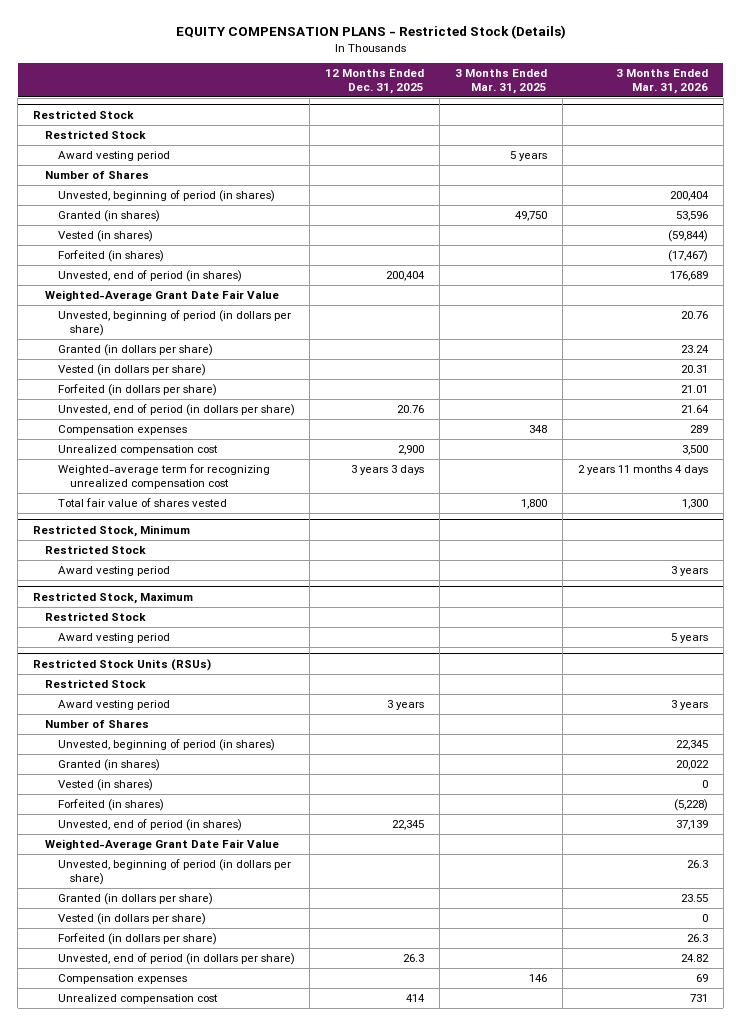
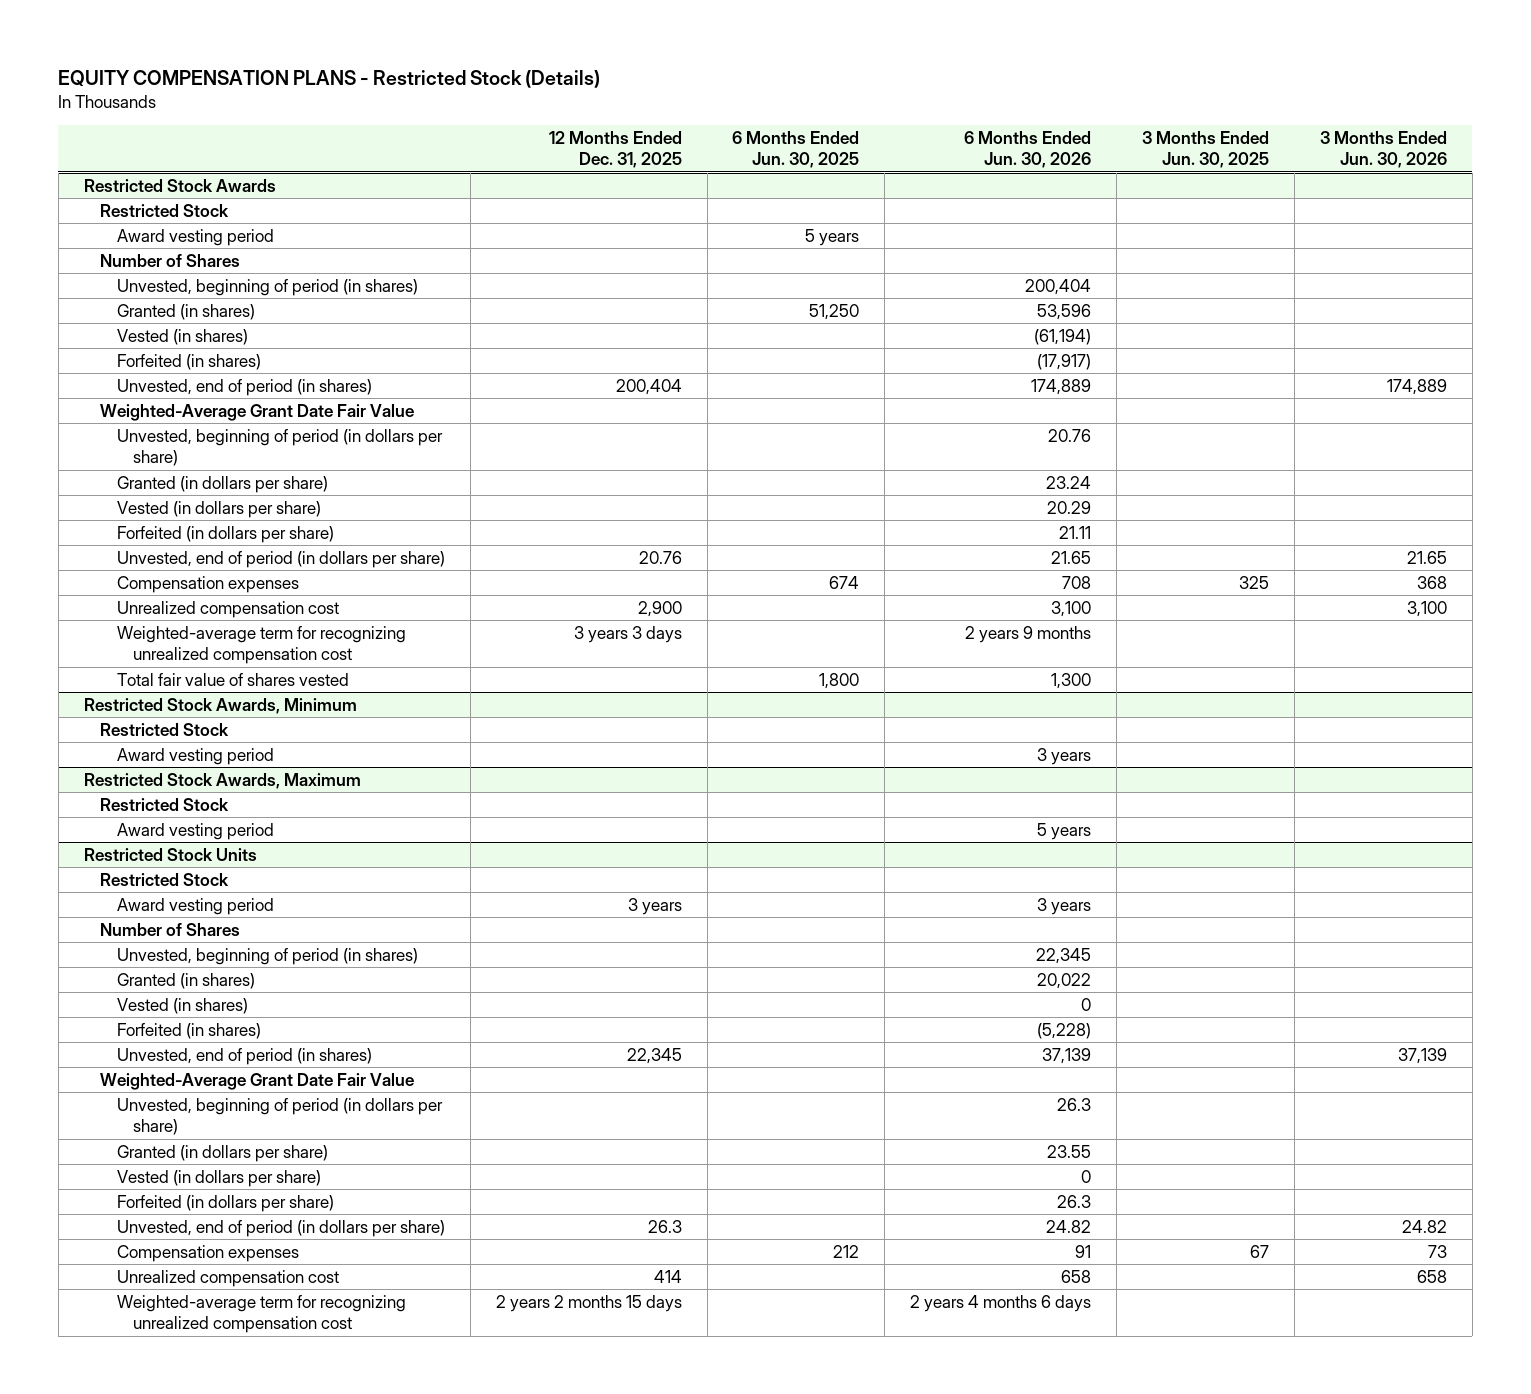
- | 12 Months Ended Dec. 31, 2025 | 3 Months Ended Mar. 31, 2025 | 3 Months Ended Mar. 31, 2026
+ | 12 Months Ended Dec. 31, 2025 | 6 Months Ended Jun. 30, 2025 | 6 Months Ended Jun. 30, 2026 | 3 Months Ended Jun. 30, 2025 | 3 Months Ended Jun. 30, 2026
- Restricted Stock
+ Restricted Stock Awards
- Restricted Stock, Minimum
+ Restricted Stock Awards, Minimum
- Restricted Stock, Maximum
+ Restricted Stock Awards, Maximum
- Restricted Stock Units (RSUs)
+ Restricted Stock Units
+ Weighted-average term for recognizing unrealized compensation cost | 2 years 2 months 15 days | | 2 years 4 months 6 days | |

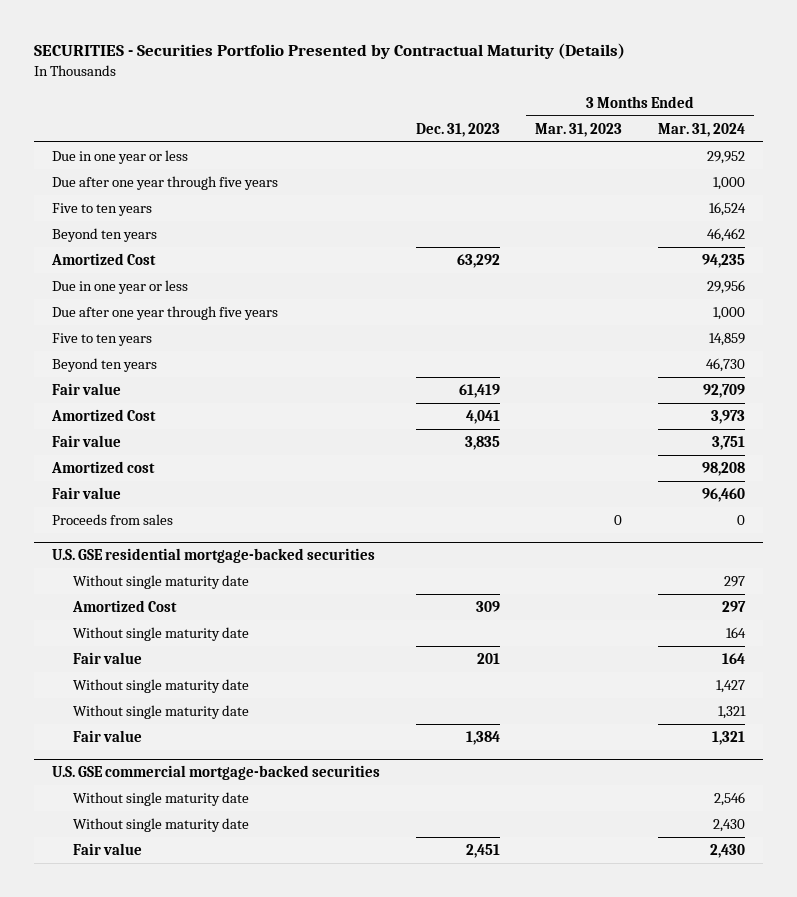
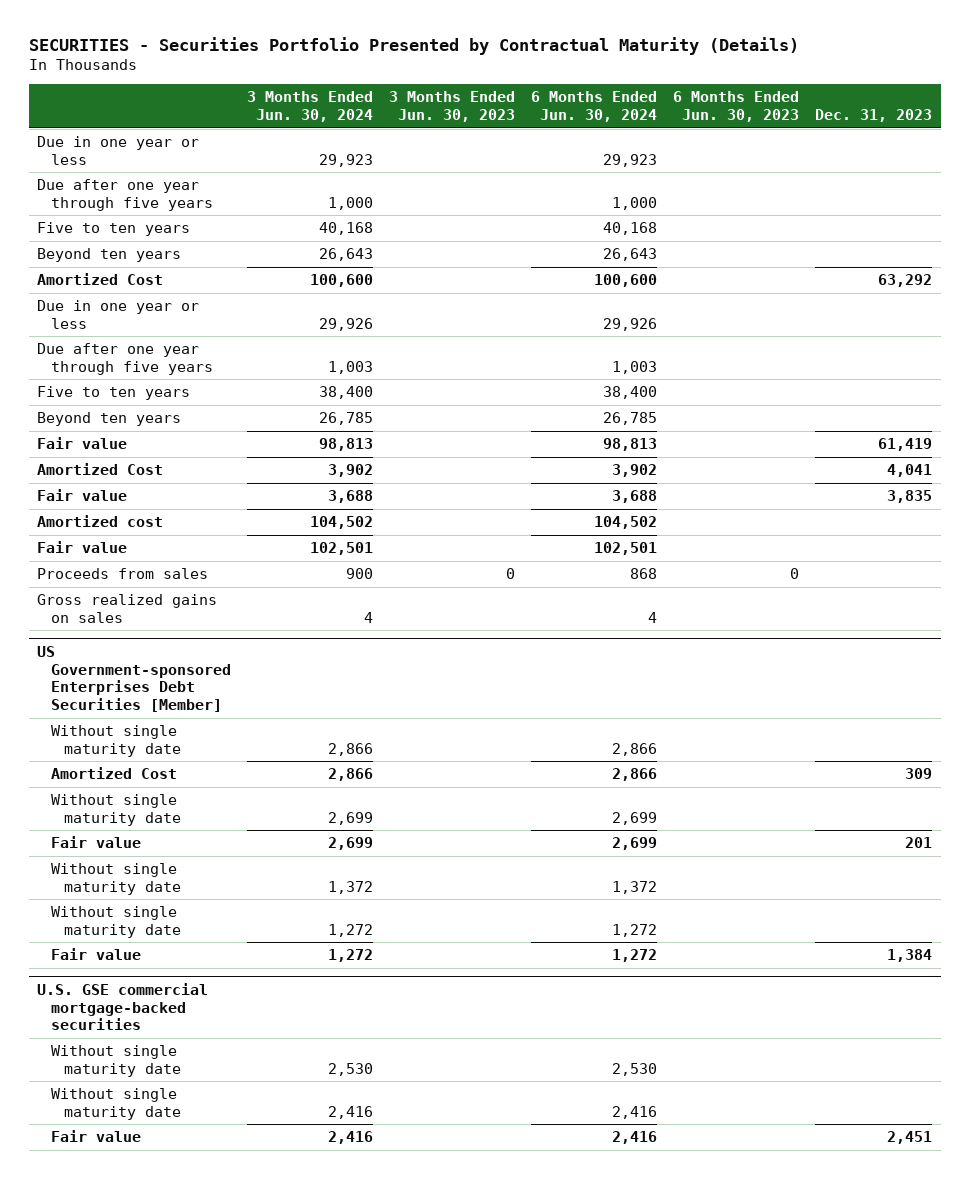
- | Dec. 31, 2023 | 3 Months Ended Mar. 31, 2023 | 3 Months Ended Mar. 31, 2024
+ | 3 Months Ended Jun. 30, 2024 | 3 Months Ended Jun. 30, 2023 | 6 Months Ended Jun. 30, 2024 | 6 Months Ended Jun. 30, 2023 | Dec. 31, 2023
- U.S. GSE residential mortgage-backed securities
+ Gross realized gains on sales | 4 | | 4 | |
+ US Government-sponsored Enterprises Debt Securities [Member]

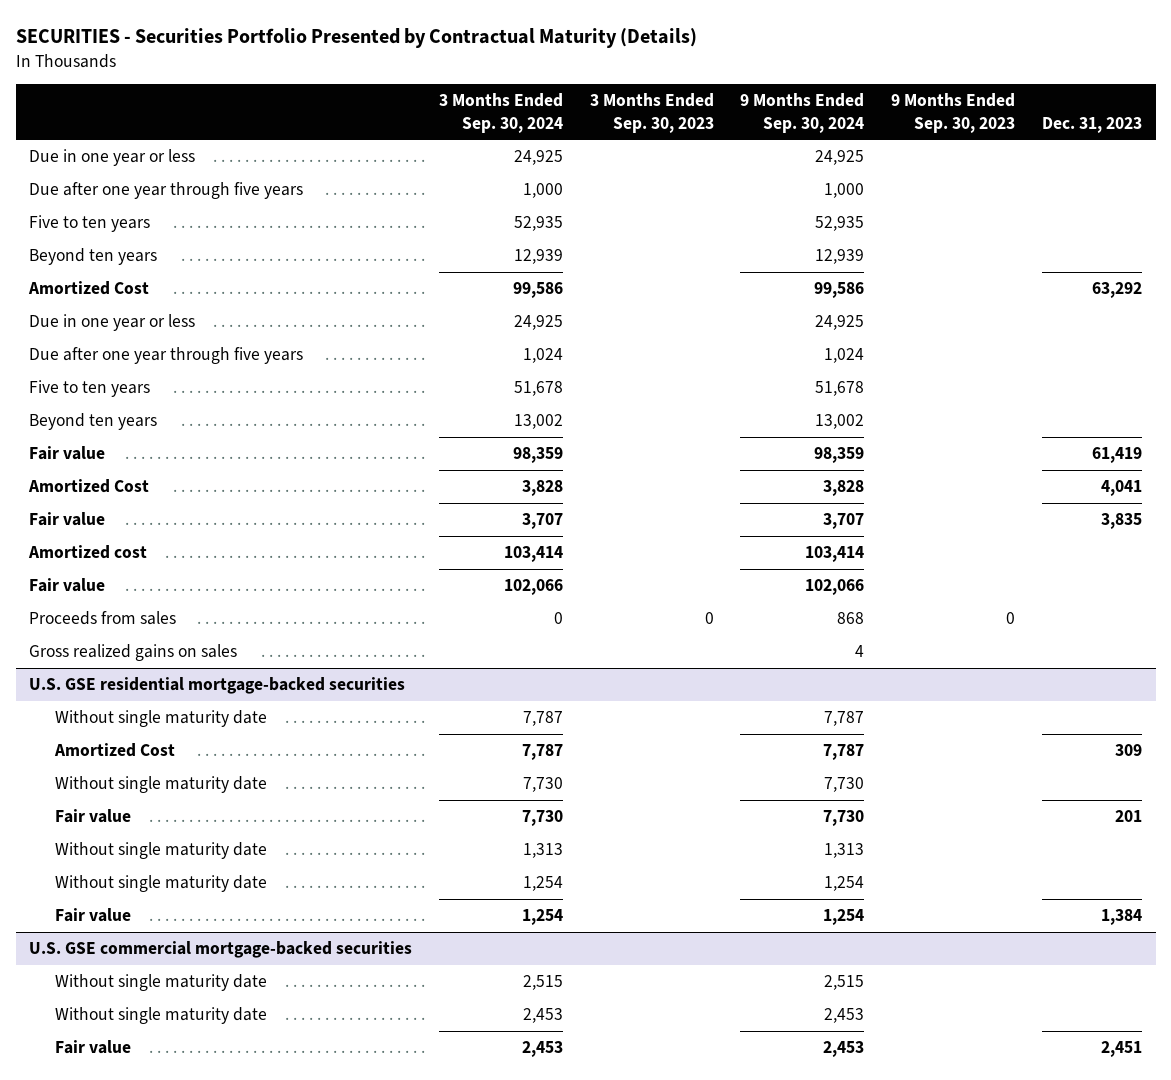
- | 3 Months Ended Jun. 30, 2024 | 3 Months Ended Jun. 30, 2023 | 6 Months Ended Jun. 30, 2024 | 6 Months Ended Jun. 30, 2023 | Dec. 31, 2023
+ | 3 Months Ended Sep. 30, 2024 | 3 Months Ended Sep. 30, 2023 | 9 Months Ended Sep. 30, 2024 | 9 Months Ended Sep. 30, 2023 | Dec. 31, 2023
- US Government-sponsored Enterprises Debt Securities [Member]
+ U.S. GSE residential mortgage-backed securities

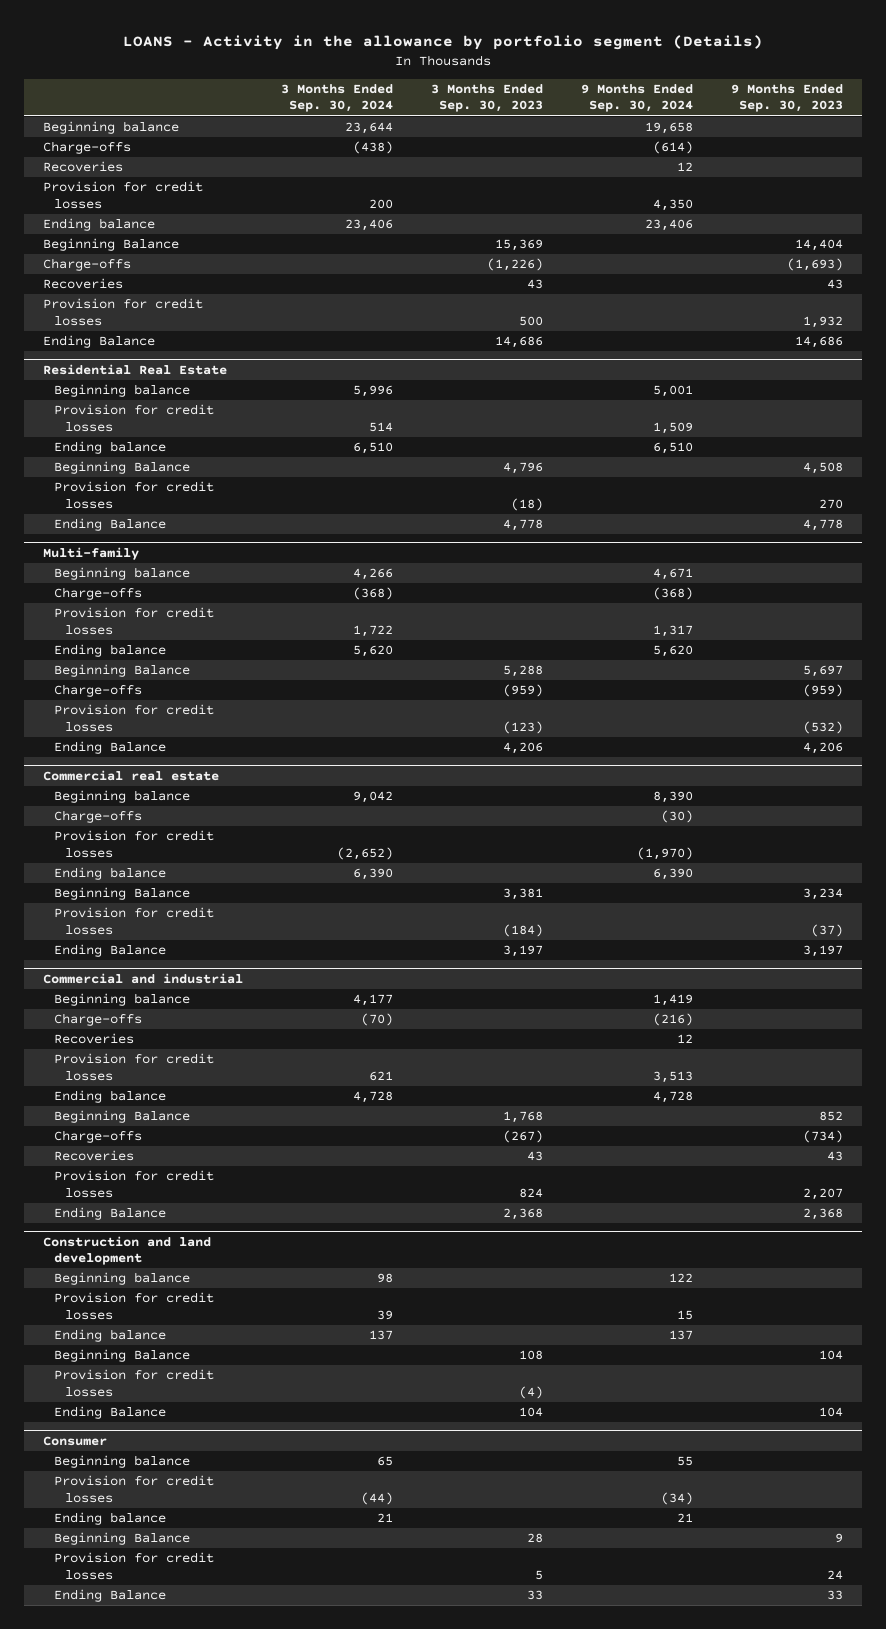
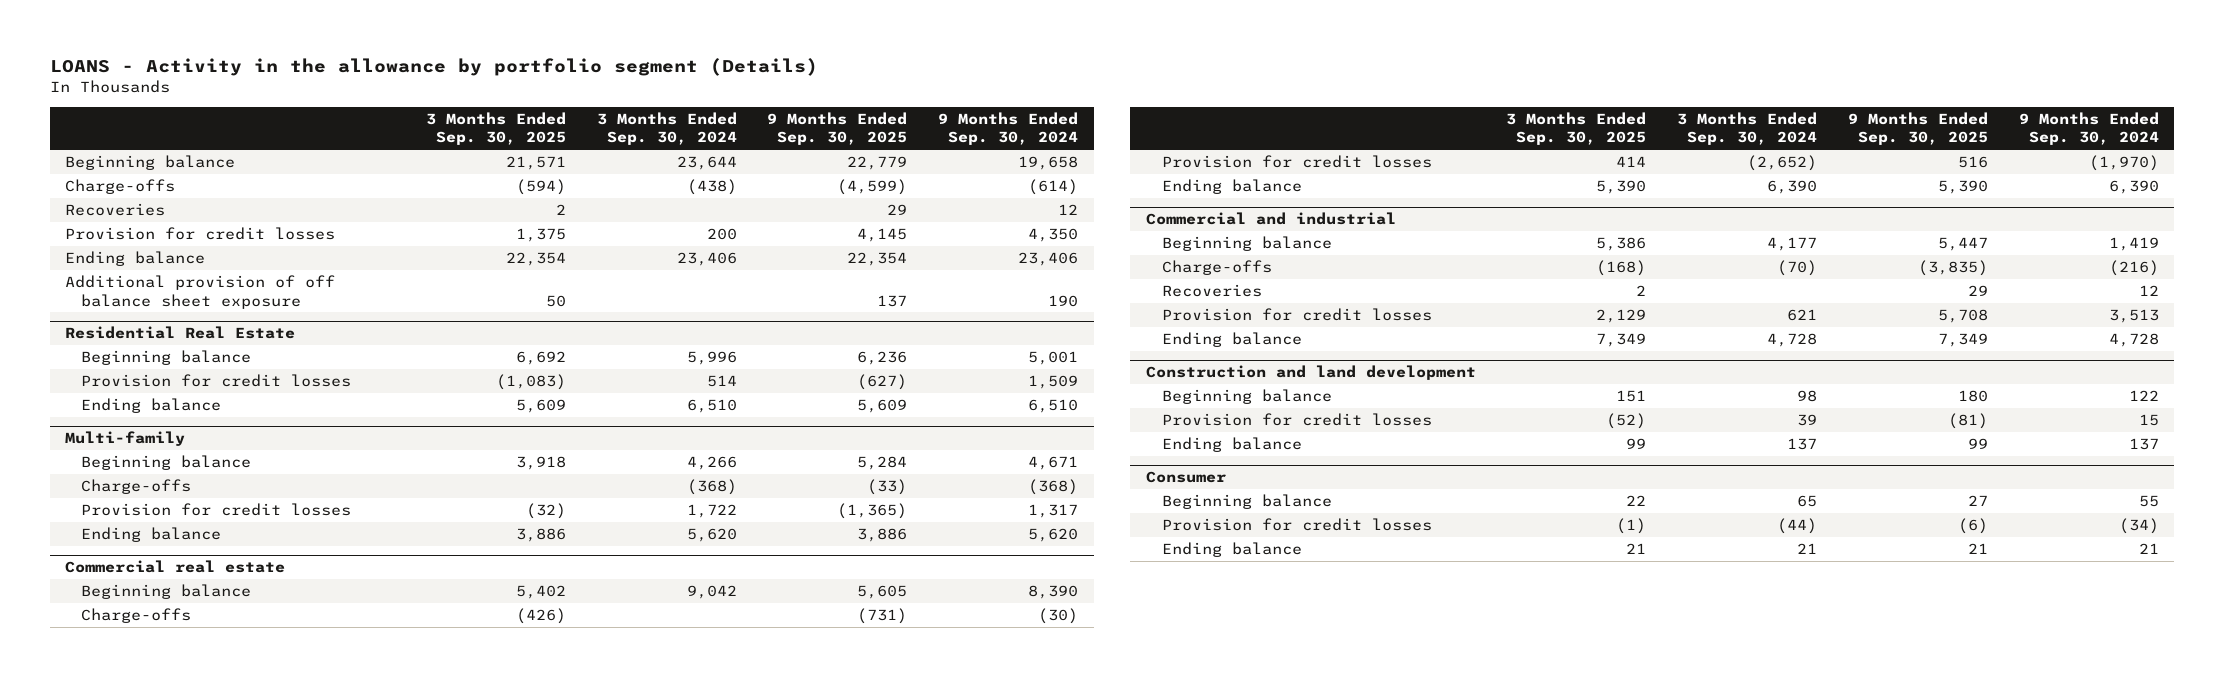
- | 3 Months Ended Sep. 30, 2024 | 3 Months Ended Sep. 30, 2023 | 9 Months Ended Sep. 30, 2024 | 9 Months Ended Sep. 30, 2023
+ | 3 Months Ended Sep. 30, 2025 | 3 Months Ended Sep. 30, 2024 | 9 Months Ended Sep. 30, 2025 | 9 Months Ended Sep. 30, 2024
- Beginning Balance | | 15,369 | | 14,404
- Charge-offs | | (1,226) | | (1,693)
- Recoveries | | 43 | | 43
- Provision for credit losses | | 500 | | 1,932
- Ending Balance | | 14,686 | | 14,686
+ Additional provision of off balance sheet exposure | 50 | | 137 | 190
@ Residential Real Estate
- Beginning Balance | | 4,796 | | 4,508
- Provision for credit losses | | (18) | | 270
- Ending Balance | | 4,778 | | 4,778
@ Multi-family
- Beginning Balance | | 5,288 | | 5,697
- Charge-offs | | (959) | | (959)
- Provision for credit losses | | (123) | | (532)
- Ending Balance | | 4,206 | | 4,206
@ Commercial real estate
- Beginning Balance | | 3,381 | | 3,234
- Provision for credit losses | | (184) | | (37)
- Ending Balance | | 3,197 | | 3,197
@ Commercial and industrial
- Beginning Balance | | 1,768 | | 852
- Charge-offs | | (267) | | (734)
- Recoveries | | 43 | | 43
- Provision for credit losses | | 824 | | 2,207
- Ending Balance | | 2,368 | | 2,368
@ Construction and land development
- Beginning Balance | | 108 | | 104
- Provision for credit losses | | (4) | |
- Ending Balance | | 104 | | 104
@ Consumer
- Beginning Balance | | 28 | | 9
- Provision for credit losses | | 5 | | 24
- Ending Balance | | 33 | | 33

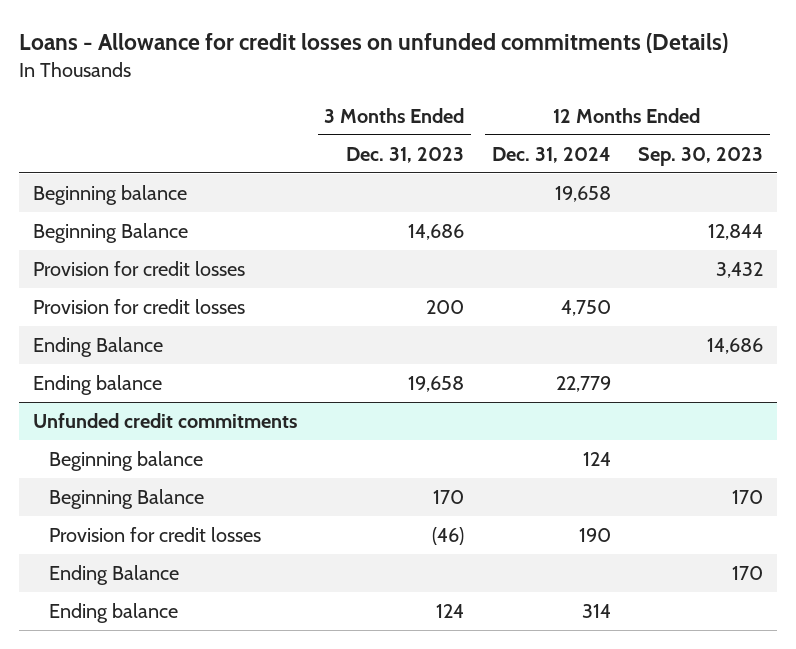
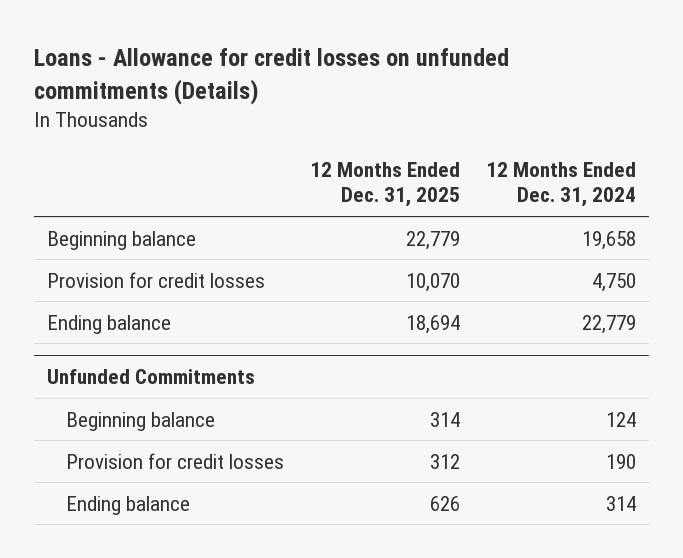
- | 3 Months Ended Dec. 31, 2023 | 12 Months Ended Dec. 31, 2024 | 12 Months Ended Sep. 30, 2023
+ | 12 Months Ended Dec. 31, 2025 | 12 Months Ended Dec. 31, 2024
- Beginning Balance | 14,686 | | 12,844
- Provision for credit losses | | | 3,432
- Ending Balance | | | 14,686
- Unfunded credit commitments
+ Unfunded Commitments
- Beginning Balance | 170 | | 170
- Ending Balance | | | 170

